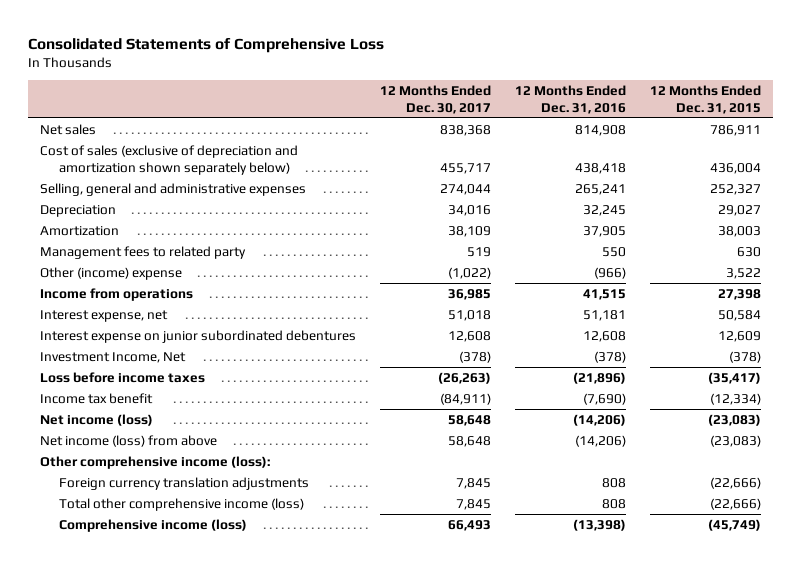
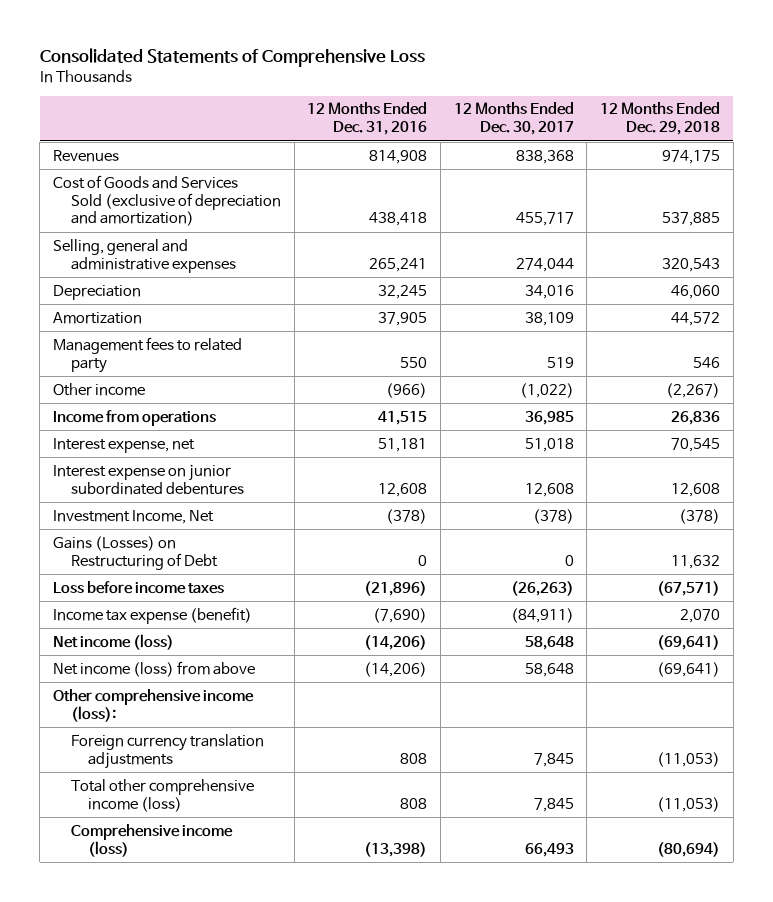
- | 12 Months Ended Dec. 30, 2017 | 12 Months Ended Dec. 31, 2016 | 12 Months Ended Dec. 31, 2015
+ | 12 Months Ended Dec. 31, 2016 | 12 Months Ended Dec. 30, 2017 | 12 Months Ended Dec. 29, 2018
- Net sales | 838,368 | 814,908 | 786,911
- Cost of sales (exclusive of depreciation and amortization shown separately below) | 455,717 | 438,418 | 436,004
+ Revenues | 814,908 | 838,368 | 974,175
+ Cost of Goods and Services Sold (exclusive of depreciation and amortization) | 438,418 | 455,717 | 537,885
- Other (income) expense | (1,022) | (966) | 3,522
+ Other income | (966) | (1,022) | (2,267)
+ Gains (Losses) on Restructuring of Debt | 0 | 0 | 11,632
- Income tax benefit | (84,911) | (7,690) | (12,334)
+ Income tax expense (benefit) | (7,690) | (84,911) | 2,070

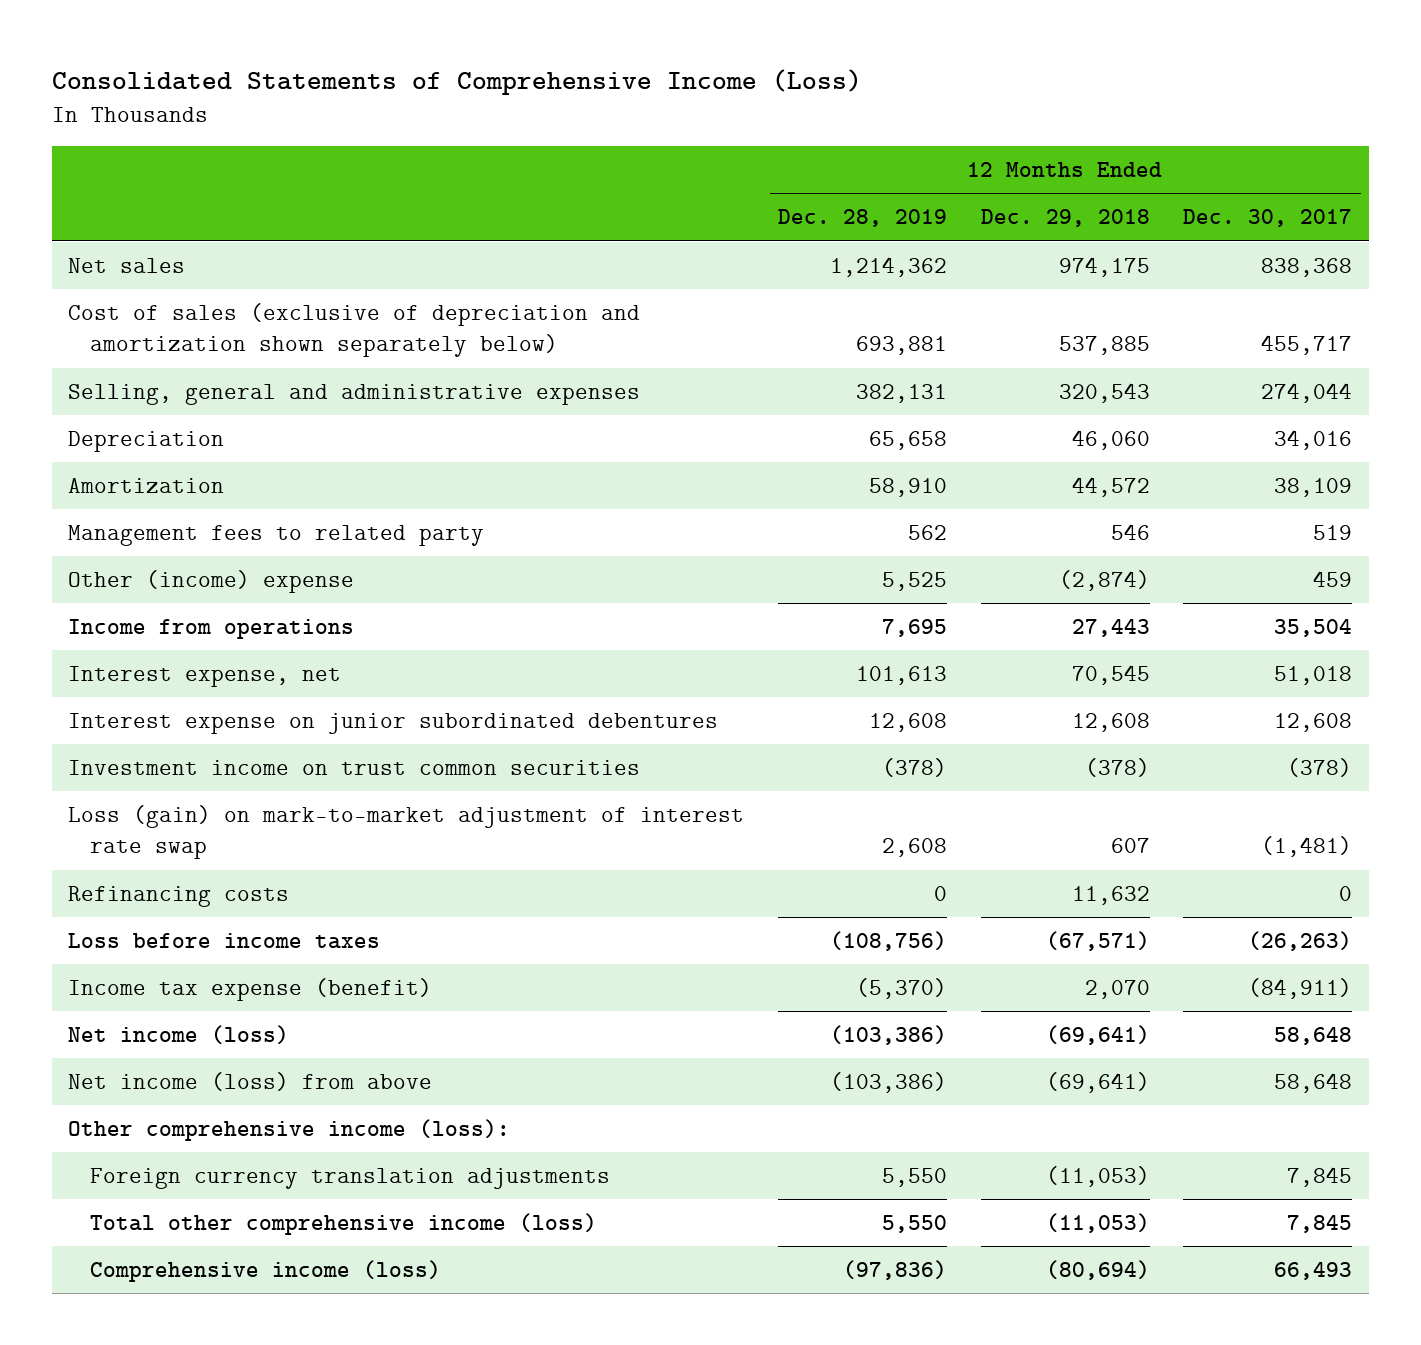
- Consolidated Statements of Comprehensive Loss
+ Consolidated Statements of Comprehensive Income (Loss)
- | 12 Months Ended Dec. 31, 2016 | 12 Months Ended Dec. 30, 2017 | 12 Months Ended Dec. 29, 2018
+ | 12 Months Ended Dec. 28, 2019 | 12 Months Ended Dec. 29, 2018 | 12 Months Ended Dec. 30, 2017
- Revenues | 814,908 | 838,368 | 974,175
- Cost of Goods and Services Sold (exclusive of depreciation and amortization) | 438,418 | 455,717 | 537,885
+ Net sales | 1,214,362 | 974,175 | 838,368
+ Cost of sales (exclusive of depreciation and amortization shown separately below) | 693,881 | 537,885 | 455,717
- Other income | (966) | (1,022) | (2,267)
- Income from operations | 41,515 | 36,985 | 26,836
+ Other (income) expense | 5,525 | (2,874) | 459
+ Income from operations | 7,695 | 27,443 | 35,504
- Investment Income, Net | (378) | (378) | (378)
- Gains (Losses) on Restructuring of Debt | 0 | 0 | 11,632
+ Investment income on trust common securities | (378) | (378) | (378)
+ Loss (gain) on mark-to-market adjustment of interest rate swap | 2,608 | 607 | (1,481)
+ Refinancing costs | 0 | 11,632 | 0

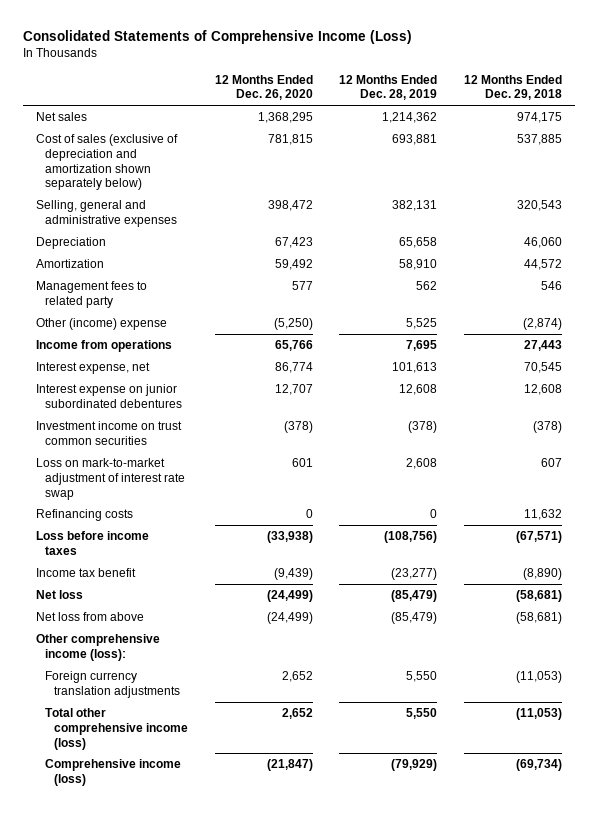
- | 12 Months Ended Dec. 28, 2019 | 12 Months Ended Dec. 29, 2018 | 12 Months Ended Dec. 30, 2017
+ | 12 Months Ended Dec. 26, 2020 | 12 Months Ended Dec. 28, 2019 | 12 Months Ended Dec. 29, 2018
- Loss (gain) on mark-to-market adjustment of interest rate swap | 2,608 | 607 | (1,481)
+ Loss on mark-to-market adjustment of interest rate swap | 601 | 2,608 | 607
- Income tax expense (benefit) | (5,370) | 2,070 | (84,911)
- Net income (loss) | (103,386) | (69,641) | 58,648
- Net income (loss) from above | (103,386) | (69,641) | 58,648
+ Income tax benefit | (9,439) | (23,277) | (8,890)
+ Net loss | (24,499) | (85,479) | (58,681)
+ Net loss from above | (24,499) | (85,479) | (58,681)
- Comprehensive income (loss) | (97,836) | (80,694) | 66,493
+ Comprehensive income (loss) | (21,847) | (79,929) | (69,734)

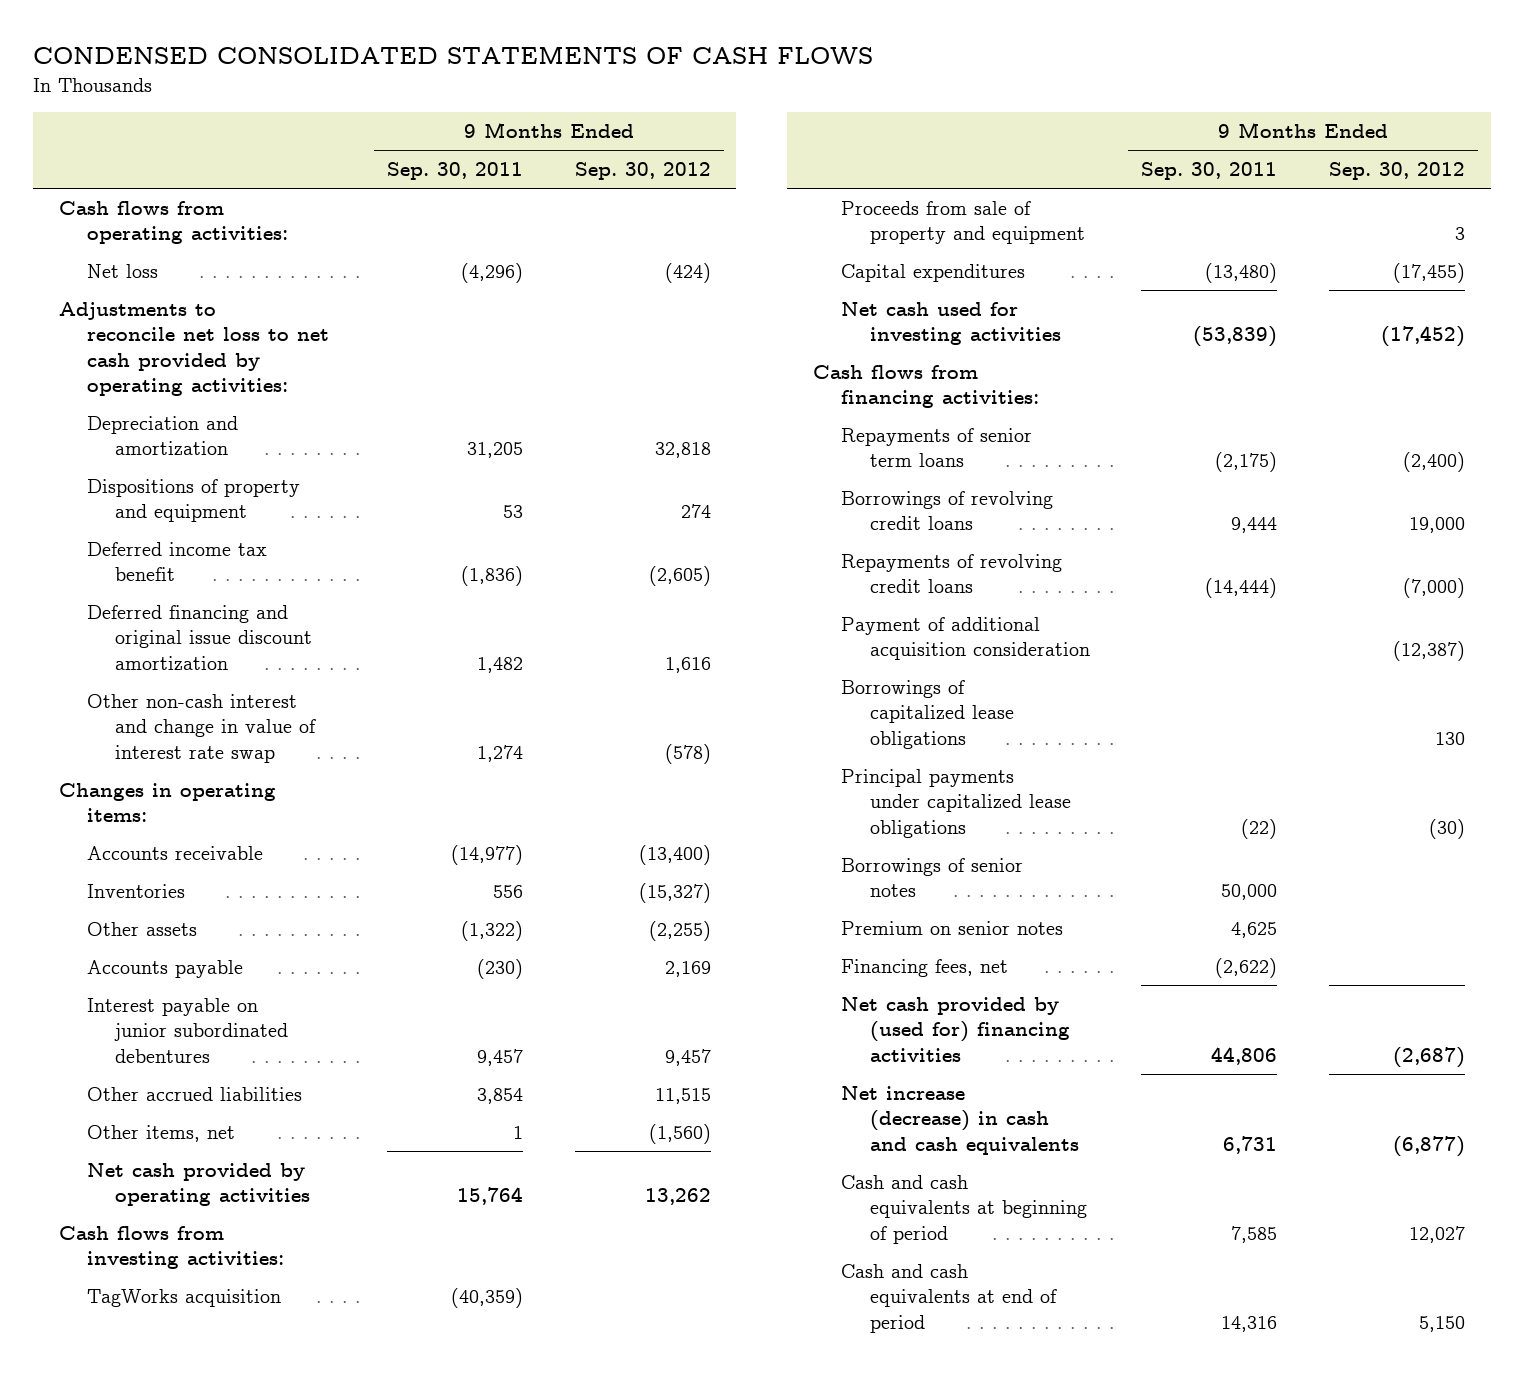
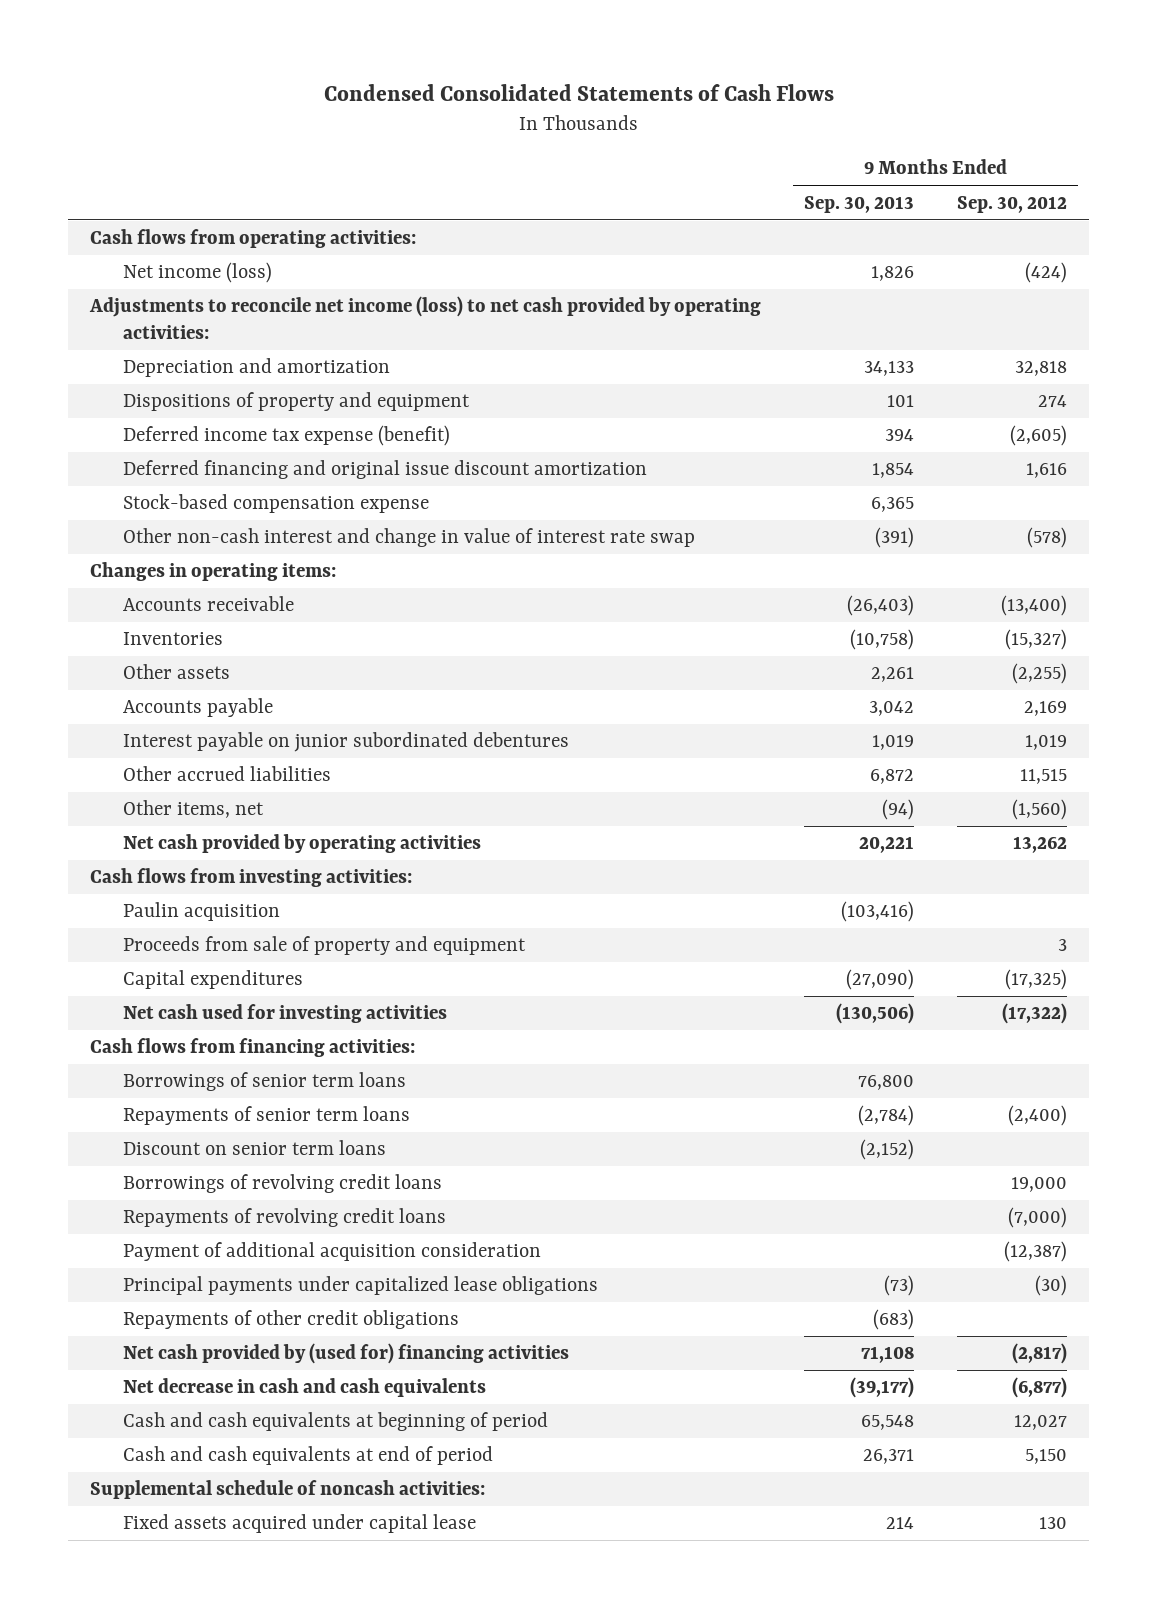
- CONDENSED CONSOLIDATED STATEMENTS OF CASH FLOWS
+ Condensed Consolidated Statements of Cash Flows
- | 9 Months Ended Sep. 30, 2011 | 9 Months Ended Sep. 30, 2012
+ | 9 Months Ended Sep. 30, 2013 | 9 Months Ended Sep. 30, 2012
- Net loss | (4,296) | (424)
- Adjustments to reconcile net loss to net cash provided by operating activities:
+ Net income (loss) | 1,826 | (424)
+ Adjustments to reconcile net income (loss) to net cash provided by operating activities:
- Deferred income tax benefit | (1,836) | (2,605)
+ Deferred income tax expense (benefit) | 394 | (2,605)
+ Stock-based compensation expense | 6,365 |
- Interest payable on junior subordinated debentures | 9,457 | 9,457
+ Interest payable on junior subordinated debentures | 1,019 | 1,019
- TagWorks acquisition | (40,359) |
+ Paulin acquisition | (103,416) |
- Capital expenditures | (13,480) | (17,455)
- Net cash used for investing activities | (53,839) | (17,452)
+ Capital expenditures | (27,090) | (17,325)
+ Net cash used for investing activities | (130,506) | (17,322)
+ Borrowings of senior term loans | 76,800 |
+ Discount on senior term loans | (2,152) |
- Borrowings of capitalized lease obligations | | 130
- Borrowings of senior notes | 50,000 |
- Premium on senior notes | 4,625 |
- Financing fees, net | (2,622) |
- Net cash provided by (used for) financing activities | 44,806 | (2,687)
- Net increase (decrease) in cash and cash equivalents | 6,731 | (6,877)
+ Repayments of other credit obligations | (683) |
+ Net cash provided by (used for) financing activities | 71,108 | (2,817)
+ Net decrease in cash and cash equivalents | (39,177) | (6,877)
+ Supplemental schedule of noncash activities:
+ Fixed assets acquired under capital lease | 214 | 130

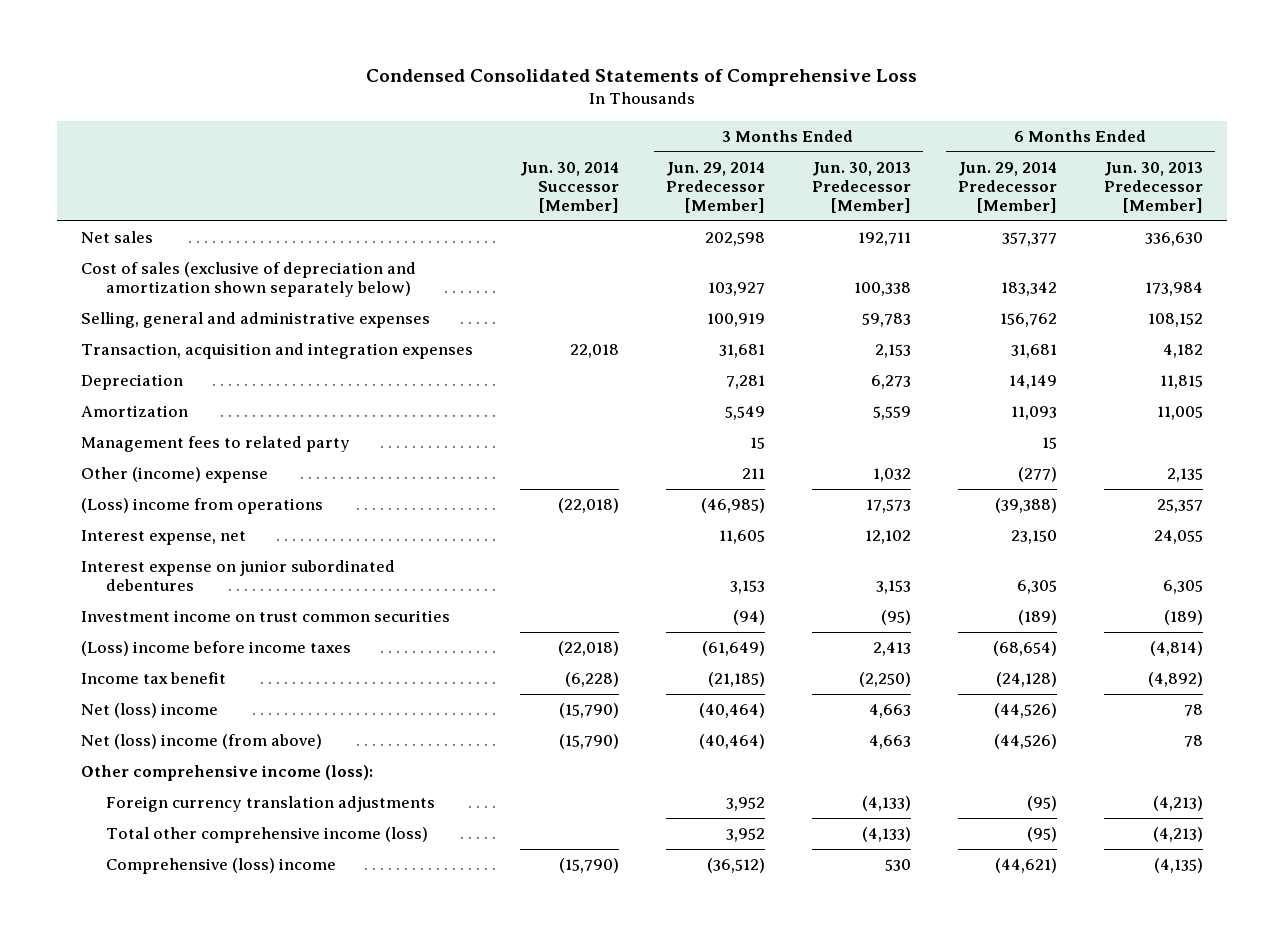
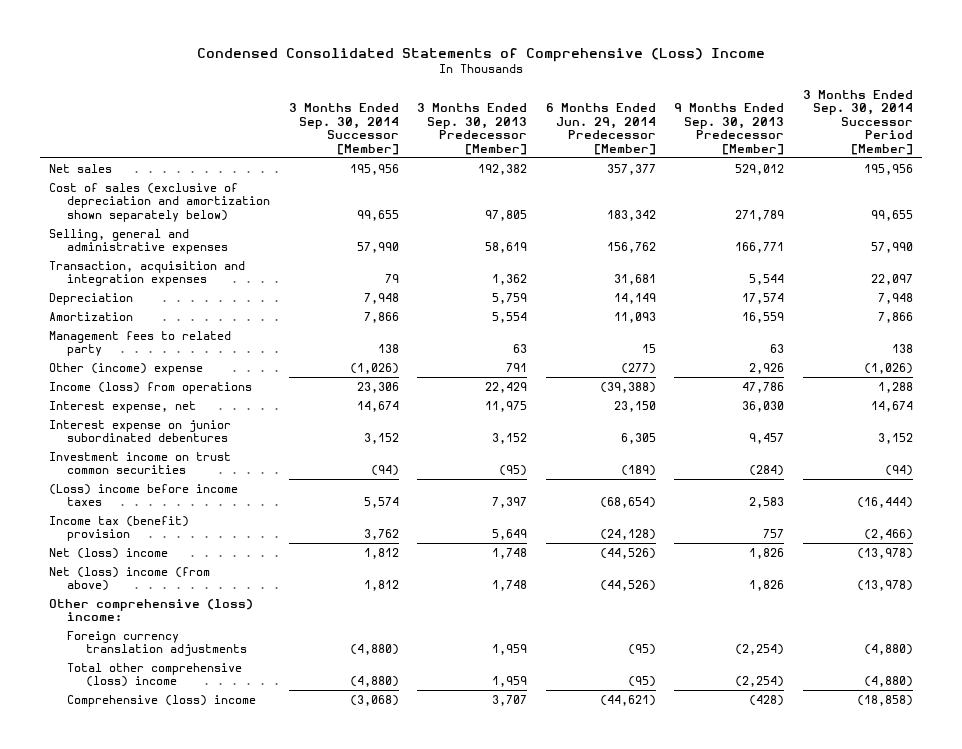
- Condensed Consolidated Statements of Comprehensive Loss
+ Condensed Consolidated Statements of Comprehensive (Loss) Income
- | Jun. 30, 2014 Successor [Member] | 3 Months Ended Jun. 29, 2014 Predecessor [Member] | 3 Months Ended Jun. 30, 2013 Predecessor [Member] | 6 Months Ended Jun. 29, 2014 Predecessor [Member] | 6 Months Ended Jun. 30, 2013 Predecessor [Member]
+ | 3 Months Ended Sep. 30, 2014 Successor [Member] | 3 Months Ended Sep. 30, 2013 Predecessor [Member] | 6 Months Ended Jun. 29, 2014 Predecessor [Member] | 9 Months Ended Sep. 30, 2013 Predecessor [Member] | 3 Months Ended Sep. 30, 2014 Successor Period [Member]
- (Loss) income from operations | (22,018) | (46,985) | 17,573 | (39,388) | 25,357
+ Income (loss) from operations | 23,306 | 22,429 | (39,388) | 47,786 | 1,288
- Income tax benefit | (6,228) | (21,185) | (2,250) | (24,128) | (4,892)
+ Income tax (benefit) provision | 3,762 | 5,649 | (24,128) | 757 | (2,466)
- Other comprehensive income (loss):
+ Other comprehensive (loss) income:
- Total other comprehensive income (loss) | | 3,952 | (4,133) | (95) | (4,213)
+ Total other comprehensive (loss) income | (4,880) | 1,959 | (95) | (2,254) | (4,880)

